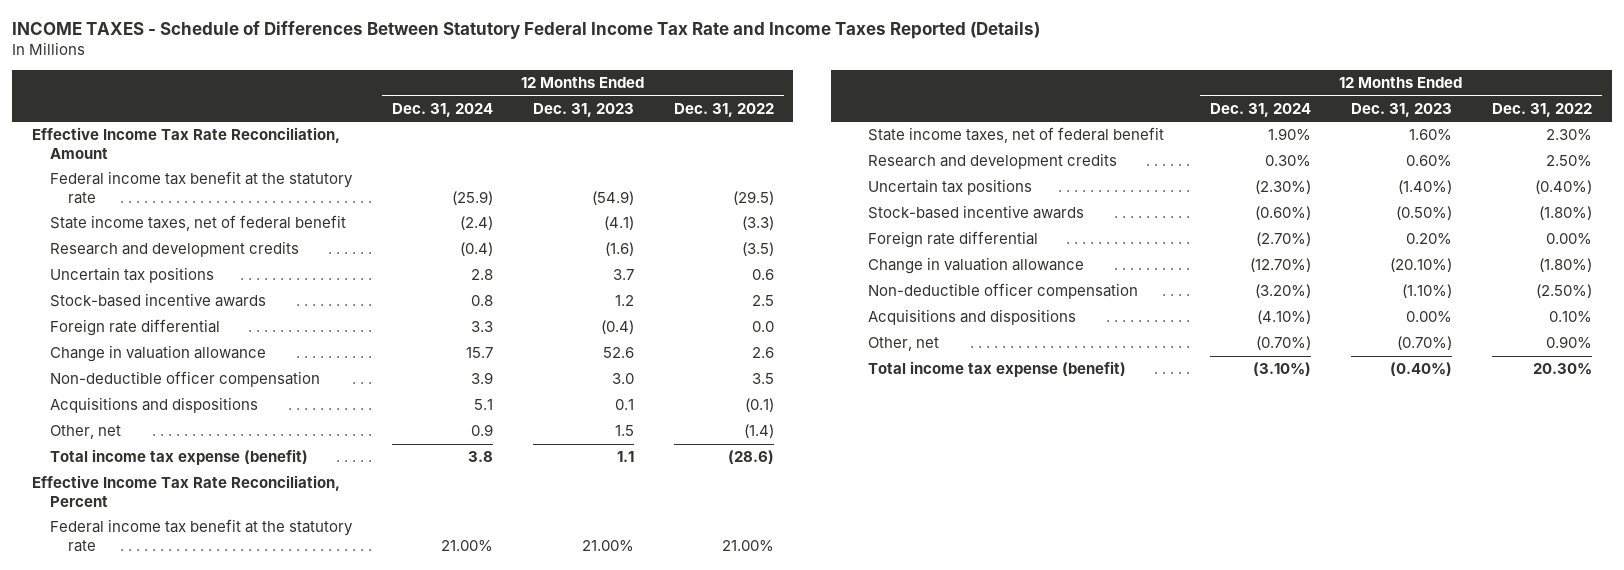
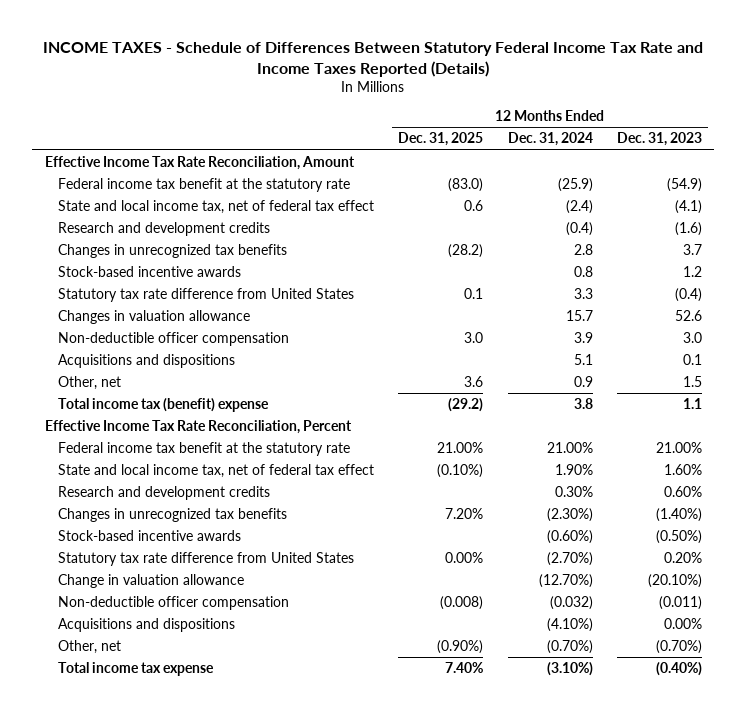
- | 12 Months Ended Dec. 31, 2024 | 12 Months Ended Dec. 31, 2023 | 12 Months Ended Dec. 31, 2022
+ | 12 Months Ended Dec. 31, 2025 | 12 Months Ended Dec. 31, 2024 | 12 Months Ended Dec. 31, 2023
- State income taxes, net of federal benefit | (2.4) | (4.1) | (3.3)
+ State and local income tax, net of federal tax effect | 0.6 | (2.4) | (4.1)
- Uncertain tax positions | 2.8 | 3.7 | 0.6
+ Changes in unrecognized tax benefits | (28.2) | 2.8 | 3.7
- Foreign rate differential | 3.3 | (0.4) | 0.0
- Change in valuation allowance | 15.7 | 52.6 | 2.6
+ Statutory tax rate difference from United States | 0.1 | 3.3 | (0.4)
+ Changes in valuation allowance | | 15.7 | 52.6
- Total income tax expense (benefit) | 3.8 | 1.1 | (28.6)
+ Total income tax (benefit) expense | (29.2) | 3.8 | 1.1
- State income taxes, net of federal benefit | 1.90% | 1.60% | 2.30%
+ State and local income tax, net of federal tax effect | (0.10%) | 1.90% | 1.60%
- Uncertain tax positions | (2.30%) | (1.40%) | (0.40%)
+ Changes in unrecognized tax benefits | 7.20% | (2.30%) | (1.40%)
- Foreign rate differential | (2.70%) | 0.20% | 0.00%
+ Statutory tax rate difference from United States | 0.00% | (2.70%) | 0.20%
- Non-deductible officer compensation | (3.20%) | (1.10%) | (2.50%)
+ Non-deductible officer compensation | (0.008) | (0.032) | (0.011)
- Total income tax expense (benefit) | (3.10%) | (0.40%) | 20.30%
+ Total income tax expense | 7.40% | (3.10%) | (0.40%)

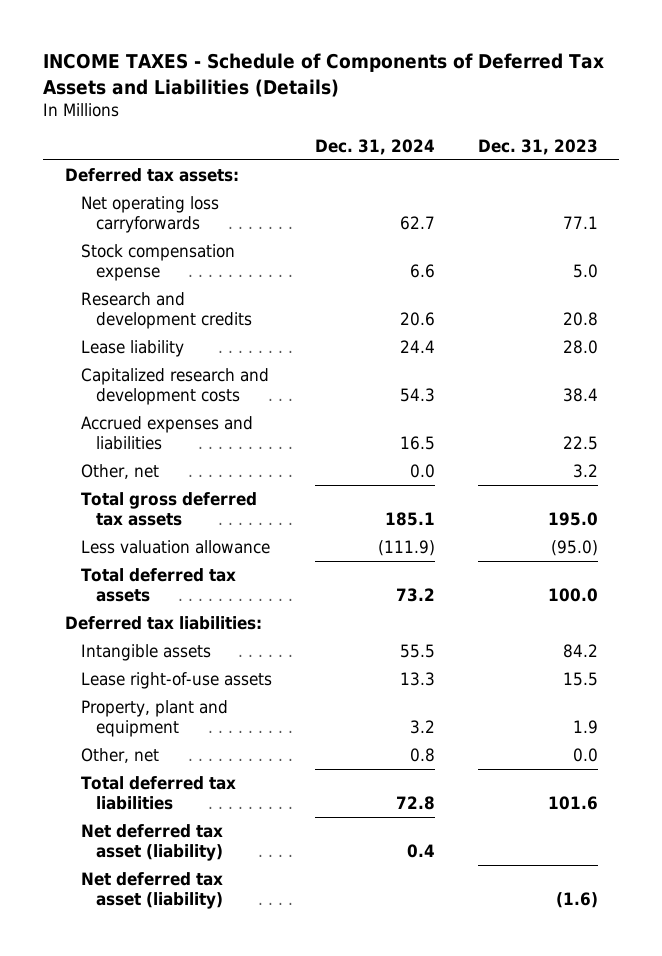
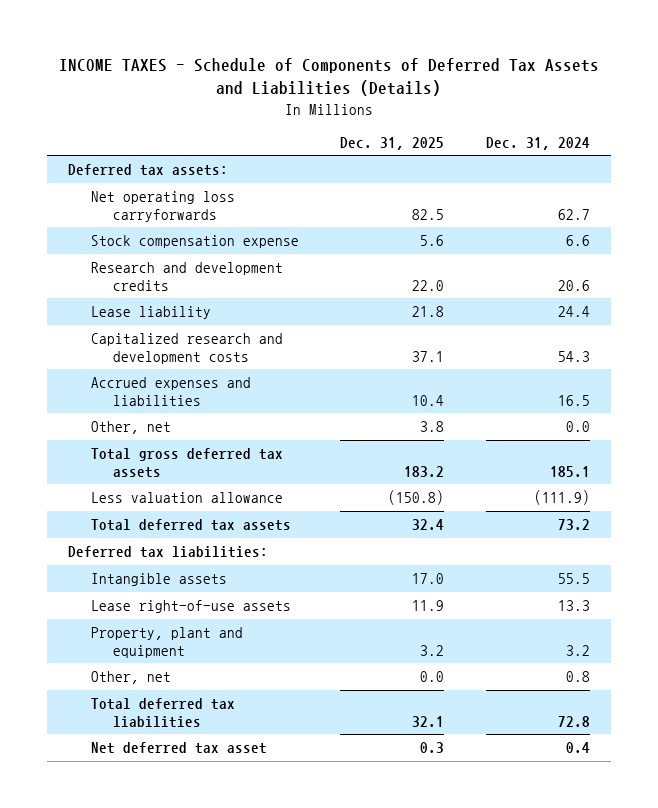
- | Dec. 31, 2024 | Dec. 31, 2023
+ | Dec. 31, 2025 | Dec. 31, 2024
- Net deferred tax asset (liability) | 0.4 |
- Net deferred tax asset (liability) | | (1.6)
+ Net deferred tax asset | 0.3 | 0.4

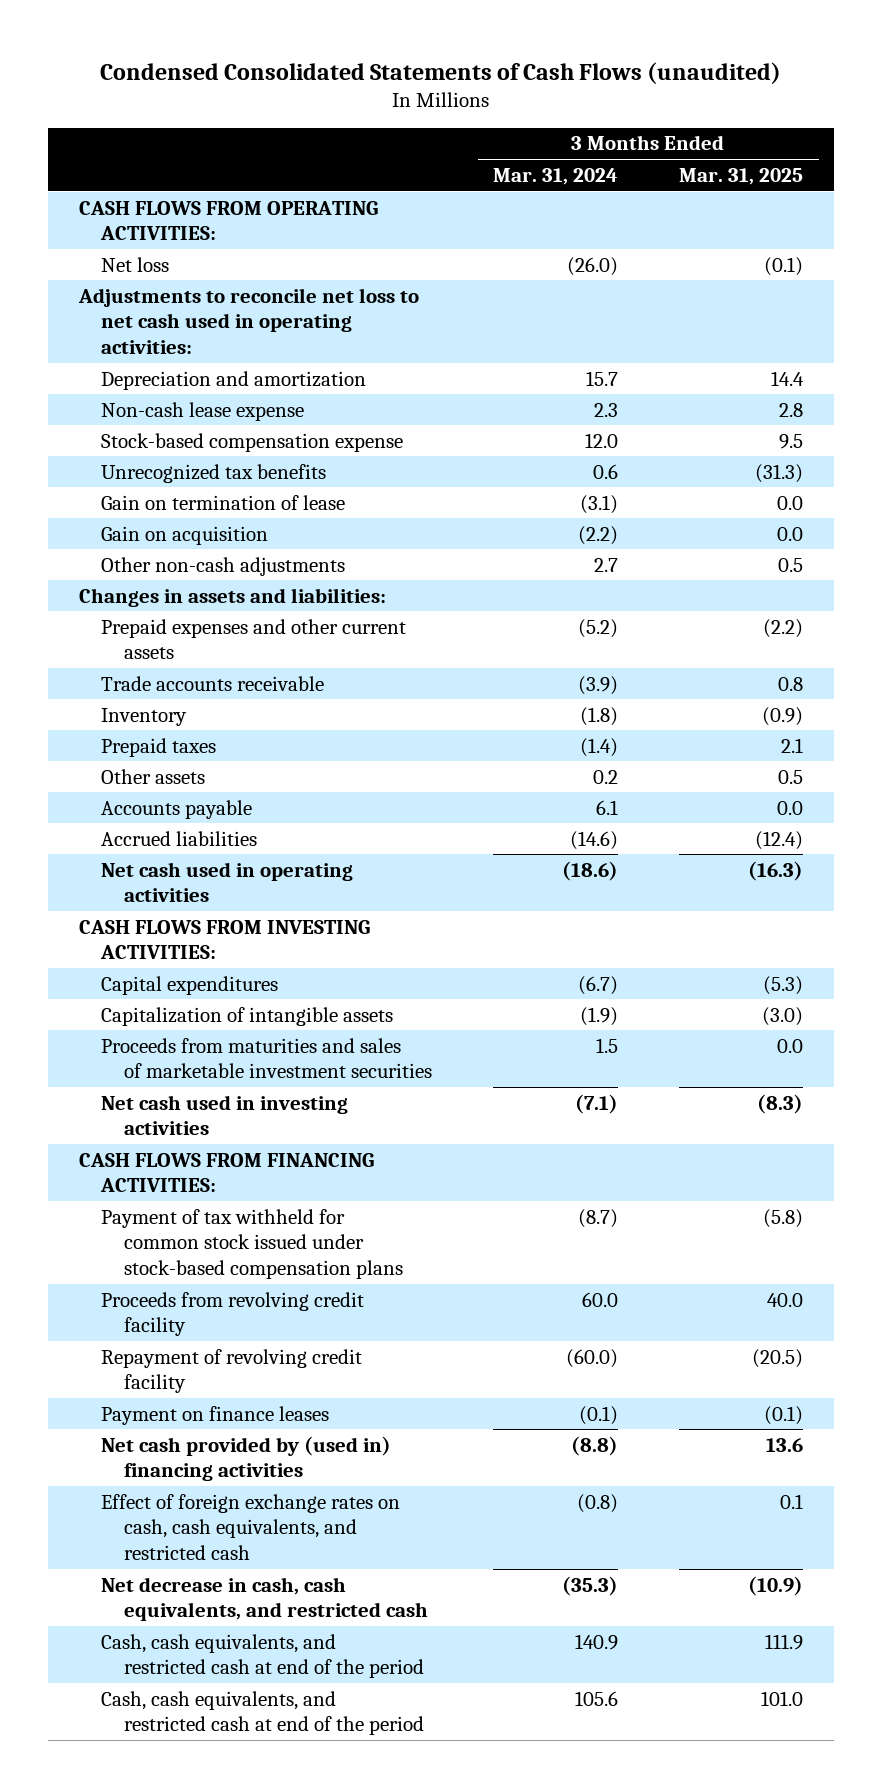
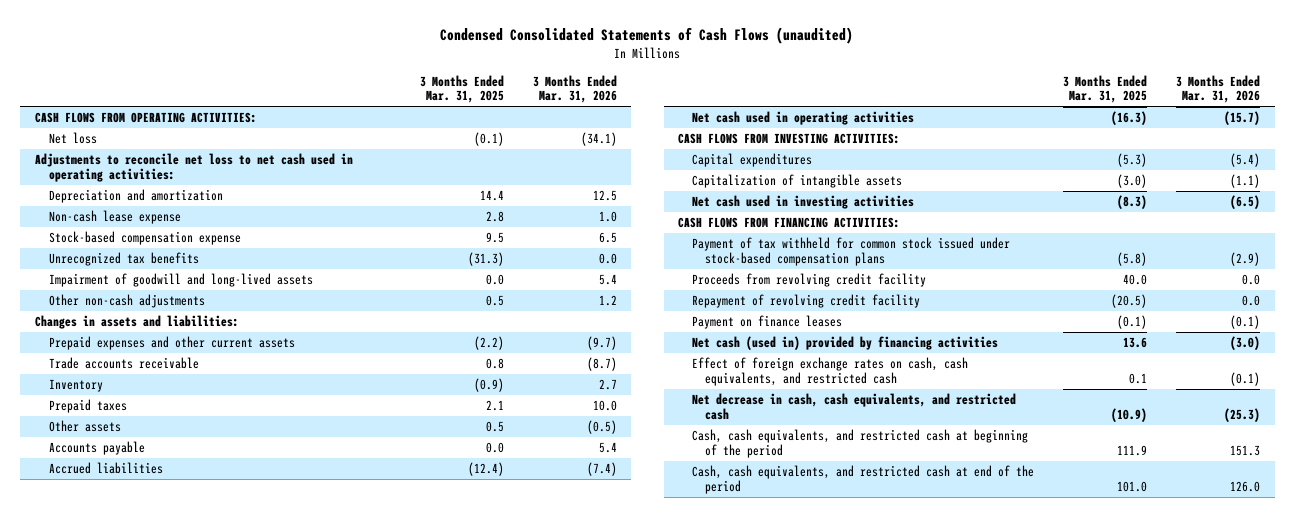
- | 3 Months Ended Mar. 31, 2024 | 3 Months Ended Mar. 31, 2025
+ | 3 Months Ended Mar. 31, 2025 | 3 Months Ended Mar. 31, 2026
- Gain on termination of lease | (3.1) | 0.0
- Gain on acquisition | (2.2) | 0.0
+ Impairment of goodwill and long-lived assets | 0.0 | 5.4
- Proceeds from maturities and sales of marketable investment securities | 1.5 | 0.0
- Net cash provided by (used in) financing activities | (8.8) | 13.6
+ Net cash (used in) provided by financing activities | 13.6 | (3.0)
- Cash, cash equivalents, and restricted cash at end of the period | 140.9 | 111.9
+ Cash, cash equivalents, and restricted cash at beginning of the period | 111.9 | 151.3

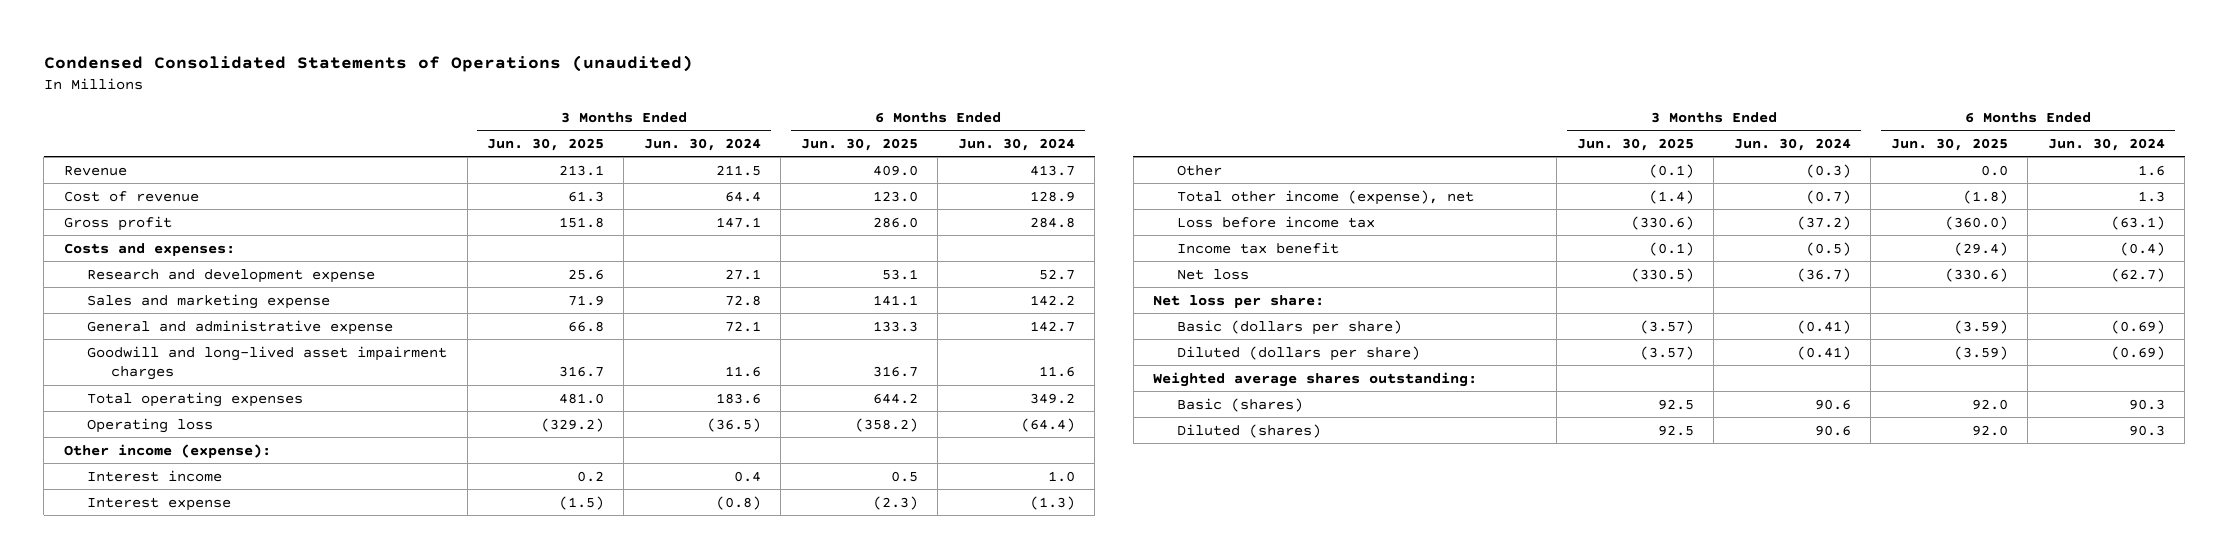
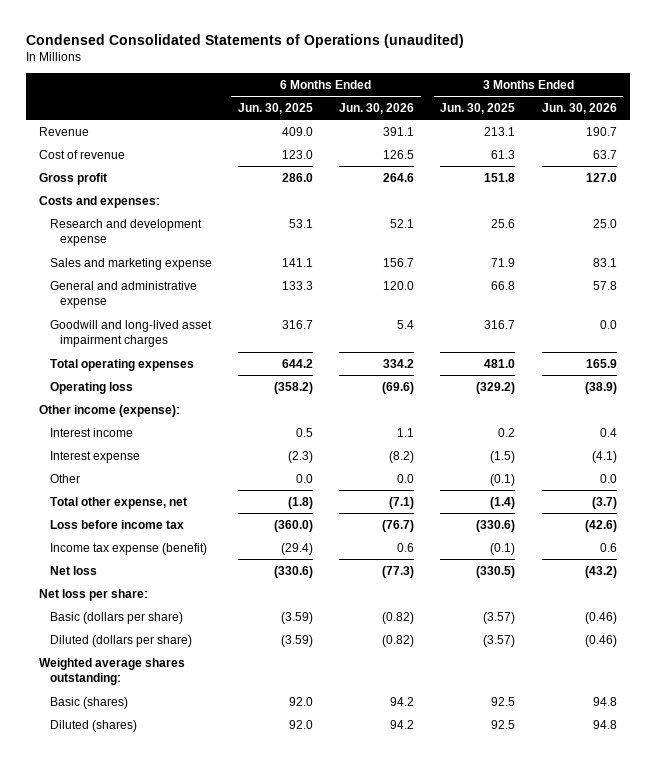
- | 3 Months Ended Jun. 30, 2025 | 3 Months Ended Jun. 30, 2024 | 6 Months Ended Jun. 30, 2025 | 6 Months Ended Jun. 30, 2024
+ | 6 Months Ended Jun. 30, 2025 | 6 Months Ended Jun. 30, 2026 | 3 Months Ended Jun. 30, 2025 | 3 Months Ended Jun. 30, 2026
- Total other income (expense), net | (1.4) | (0.7) | (1.8) | 1.3
+ Total other expense, net | (1.8) | (7.1) | (1.4) | (3.7)
- Income tax benefit | (0.1) | (0.5) | (29.4) | (0.4)
+ Income tax expense (benefit) | (29.4) | 0.6 | (0.1) | 0.6

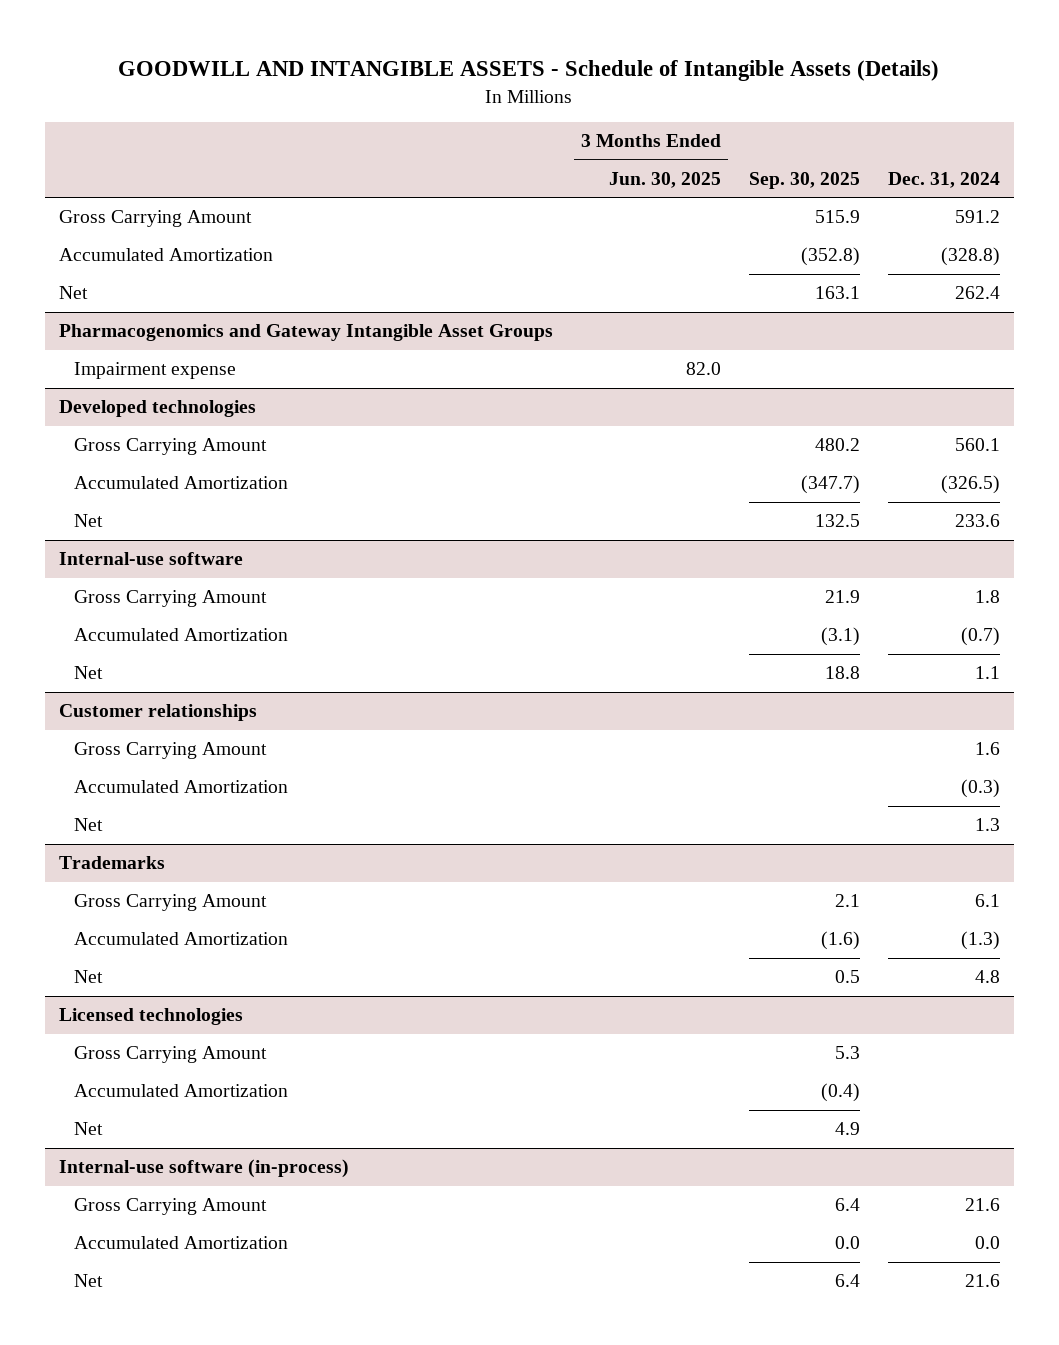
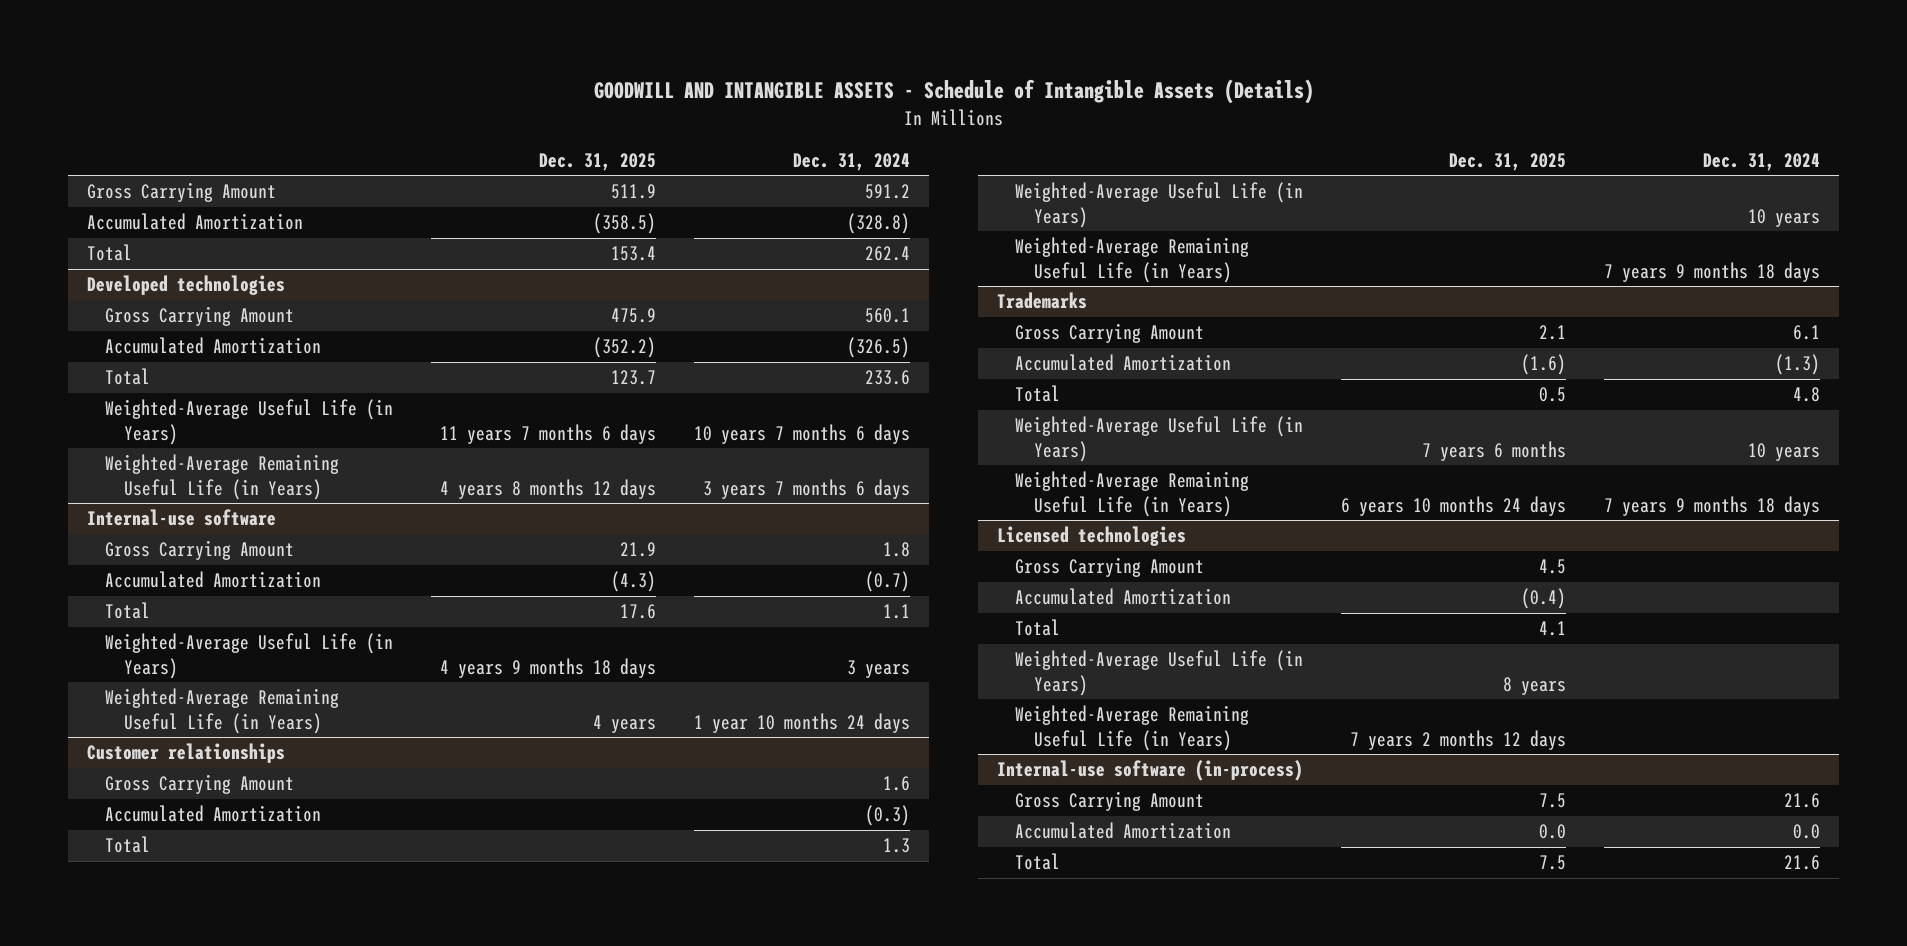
- | 3 Months Ended Jun. 30, 2025 | Sep. 30, 2025 | Dec. 31, 2024
+ | Dec. 31, 2025 | Dec. 31, 2024
- Net | | 163.1 | 262.4
- Pharmacogenomics and Gateway Intangible Asset Groups
- Impairment expense | 82.0 | |
+ Total | 153.4 | 262.4
@ Developed technologies
- Net | | 132.5 | 233.6
+ Total | 123.7 | 233.6
+ Weighted-Average Useful Life (in Years) | 11 years 7 months 6 days | 10 years 7 months 6 days
+ Weighted-Average Remaining Useful Life (in Years) | 4 years 8 months 12 days | 3 years 7 months 6 days
@ Internal-use software
- Net | | 18.8 | 1.1
+ Total | 17.6 | 1.1
+ Weighted-Average Useful Life (in Years) | 4 years 9 months 18 days | 3 years
+ Weighted-Average Remaining Useful Life (in Years) | 4 years | 1 year 10 months 24 days
@ Customer relationships
- Net | | | 1.3
+ Total | | 1.3
+ Weighted-Average Useful Life (in Years) | | 10 years
+ Weighted-Average Remaining Useful Life (in Years) | | 7 years 9 months 18 days
@ Trademarks
- Net | | 0.5 | 4.8
+ Total | 0.5 | 4.8
+ Weighted-Average Useful Life (in Years) | 7 years 6 months | 10 years
+ Weighted-Average Remaining Useful Life (in Years) | 6 years 10 months 24 days | 7 years 9 months 18 days
@ Licensed technologies
- Net | | 4.9 |
+ Total | 4.1 |
+ Weighted-Average Useful Life (in Years) | 8 years |
+ Weighted-Average Remaining Useful Life (in Years) | 7 years 2 months 12 days |
@ Internal-use software (in-process)
- Net | | 6.4 | 21.6
+ Total | 7.5 | 21.6

